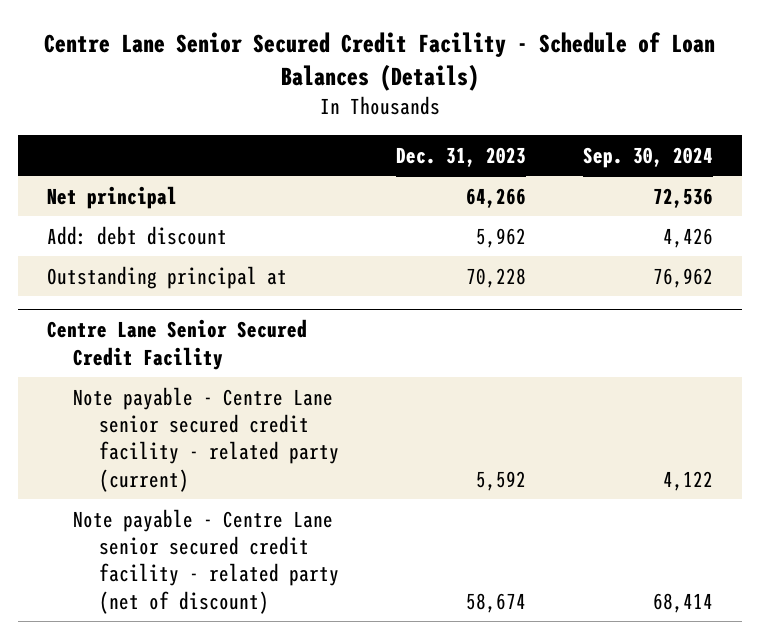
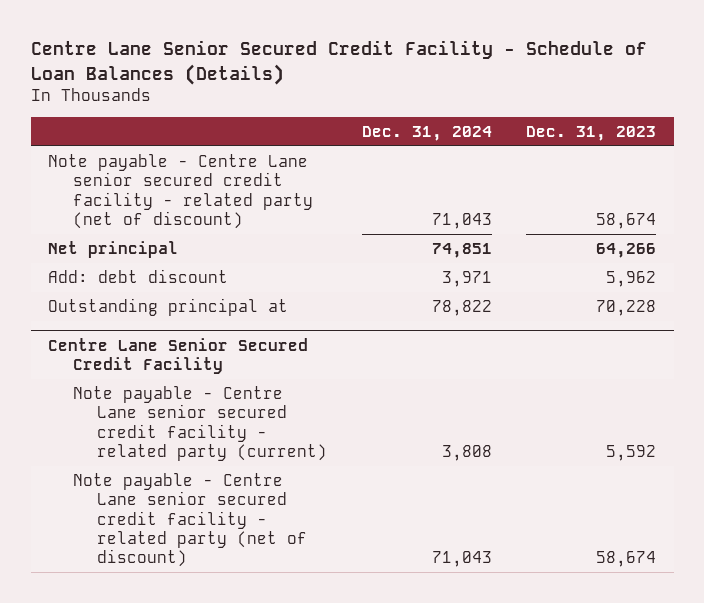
- | Dec. 31, 2023 | Sep. 30, 2024
+ | Dec. 31, 2024 | Dec. 31, 2023
+ Note payable - Centre Lane senior secured credit facility - related party (net of discount) | 71,043 | 58,674

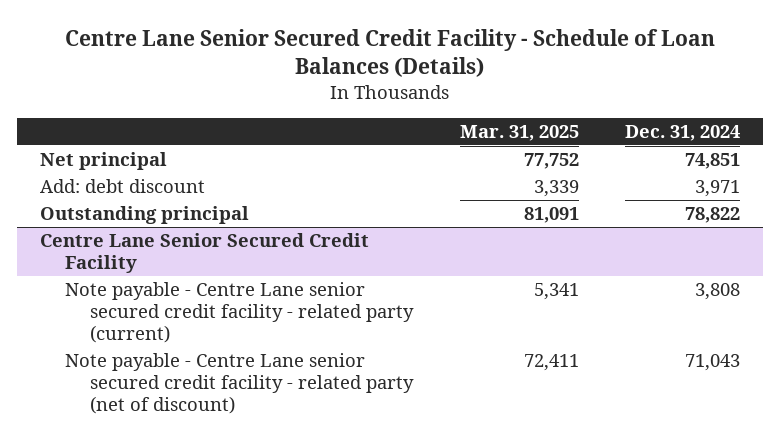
- | Dec. 31, 2024 | Dec. 31, 2023
+ | Mar. 31, 2025 | Dec. 31, 2024
- Note payable - Centre Lane senior secured credit facility - related party (net of discount) | 71,043 | 58,674
- Outstanding principal at | 78,822 | 70,228
+ Outstanding principal | 81,091 | 78,822

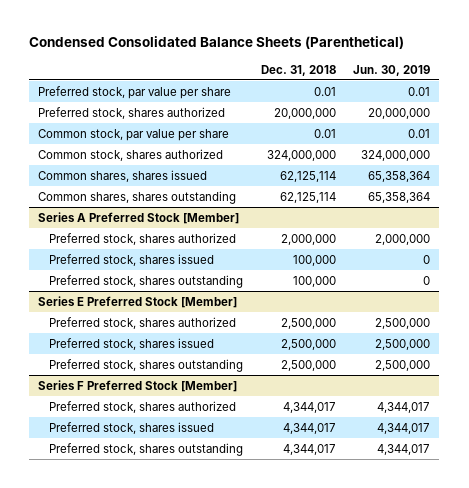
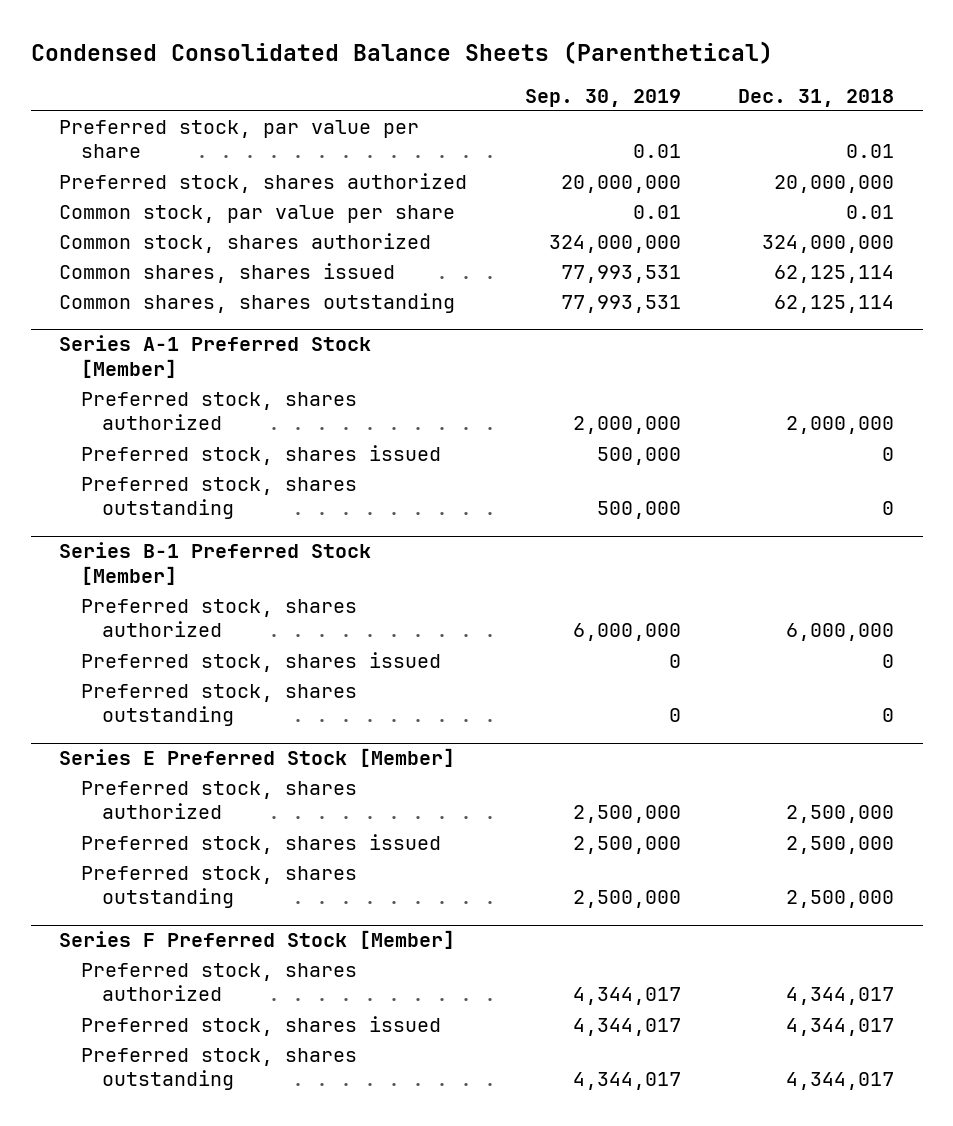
- | Dec. 31, 2018 | Jun. 30, 2019
+ | Sep. 30, 2019 | Dec. 31, 2018
- Series A Preferred Stock [Member]
+ Series A-1 Preferred Stock [Member]
- Preferred stock, shares issued | 100,000 | 0
- Preferred stock, shares outstanding | 100,000 | 0
+ Preferred stock, shares issued | 500,000 | 0
+ Preferred stock, shares outstanding | 500,000 | 0
+ Series B-1 Preferred Stock [Member]
+ Preferred stock, shares authorized | 6,000,000 | 6,000,000
+ Preferred stock, shares issued | 0 | 0
+ Preferred stock, shares outstanding | 0 | 0

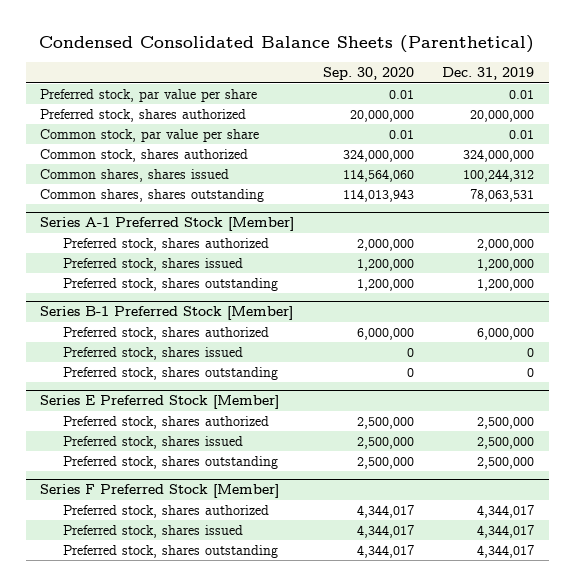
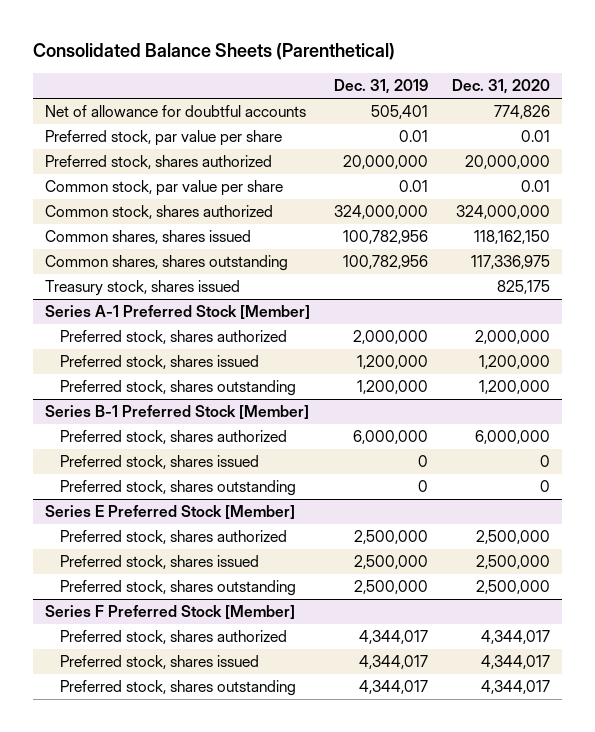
- Condensed Consolidated Balance Sheets (Parenthetical)
+ Consolidated Balance Sheets (Parenthetical)
- | Sep. 30, 2020 | Dec. 31, 2019
+ | Dec. 31, 2019 | Dec. 31, 2020
+ Net of allowance for doubtful accounts | 505,401 | 774,826
- Common shares, shares issued | 114,564,060 | 100,244,312
- Common shares, shares outstanding | 114,013,943 | 78,063,531
+ Common shares, shares issued | 100,782,956 | 118,162,150
+ Common shares, shares outstanding | 100,782,956 | 117,336,975
+ Treasury stock, shares issued | | 825,175

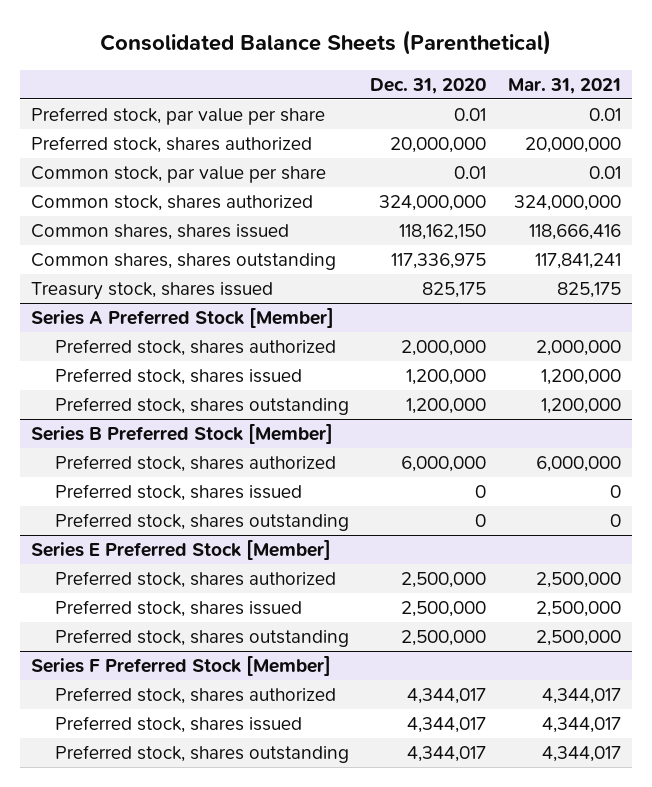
- | Dec. 31, 2019 | Dec. 31, 2020
+ | Dec. 31, 2020 | Mar. 31, 2021
- Net of allowance for doubtful accounts | 505,401 | 774,826
- Series A-1 Preferred Stock [Member]
+ Series A Preferred Stock [Member]
- Series B-1 Preferred Stock [Member]
+ Series B Preferred Stock [Member]

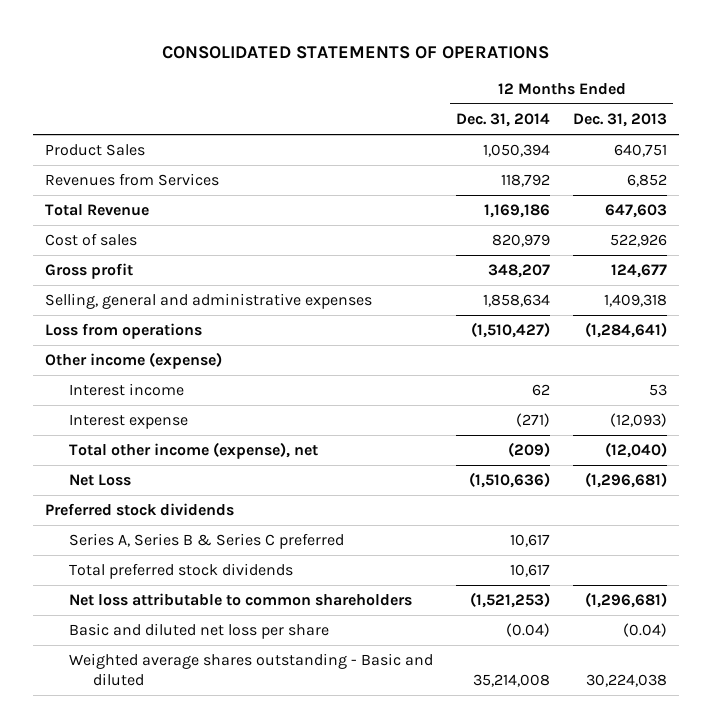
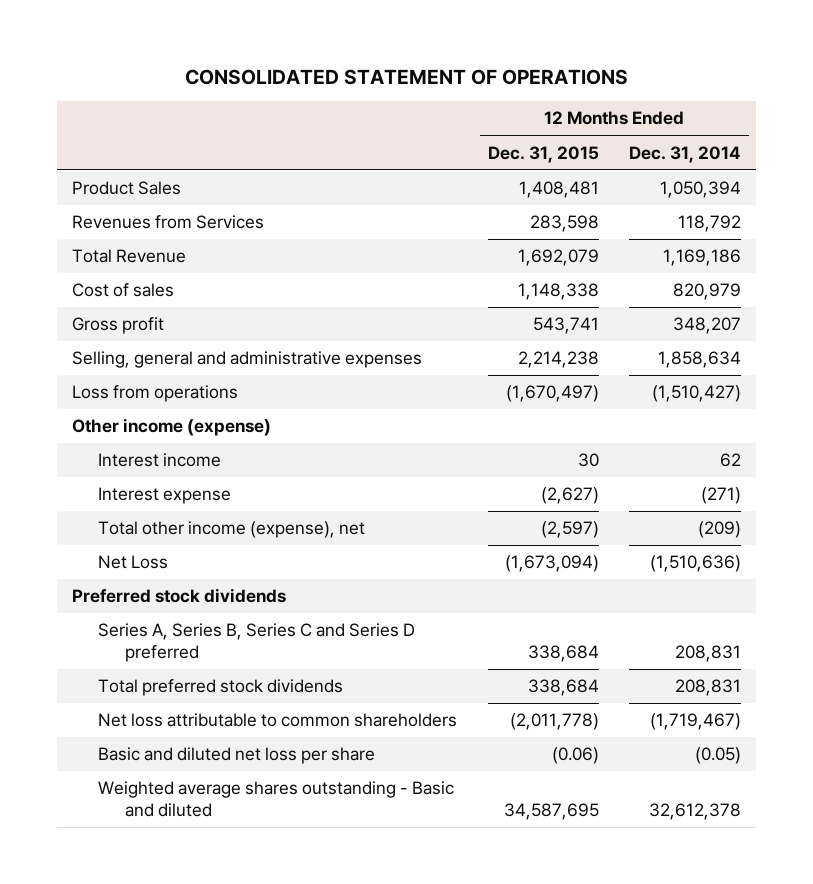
- CONSOLIDATED STATEMENTS OF OPERATIONS
+ CONSOLIDATED STATEMENT OF OPERATIONS
- | 12 Months Ended Dec. 31, 2014 | 12 Months Ended Dec. 31, 2013
+ | 12 Months Ended Dec. 31, 2015 | 12 Months Ended Dec. 31, 2014
- Series A, Series B & Series C preferred | 10,617 |
- Total preferred stock dividends | 10,617 |
- Net loss attributable to common shareholders | (1,521,253) | (1,296,681)
- Basic and diluted net loss per share | (0.04) | (0.04)
- Weighted average shares outstanding - Basic and diluted | 35,214,008 | 30,224,038
+ Series A, Series B, Series C and Series D preferred | 338,684 | 208,831
+ Total preferred stock dividends | 338,684 | 208,831
+ Net loss attributable to common shareholders | (2,011,778) | (1,719,467)
+ Basic and diluted net loss per share | (0.06) | (0.05)
+ Weighted average shares outstanding - Basic and diluted | 34,587,695 | 32,612,378

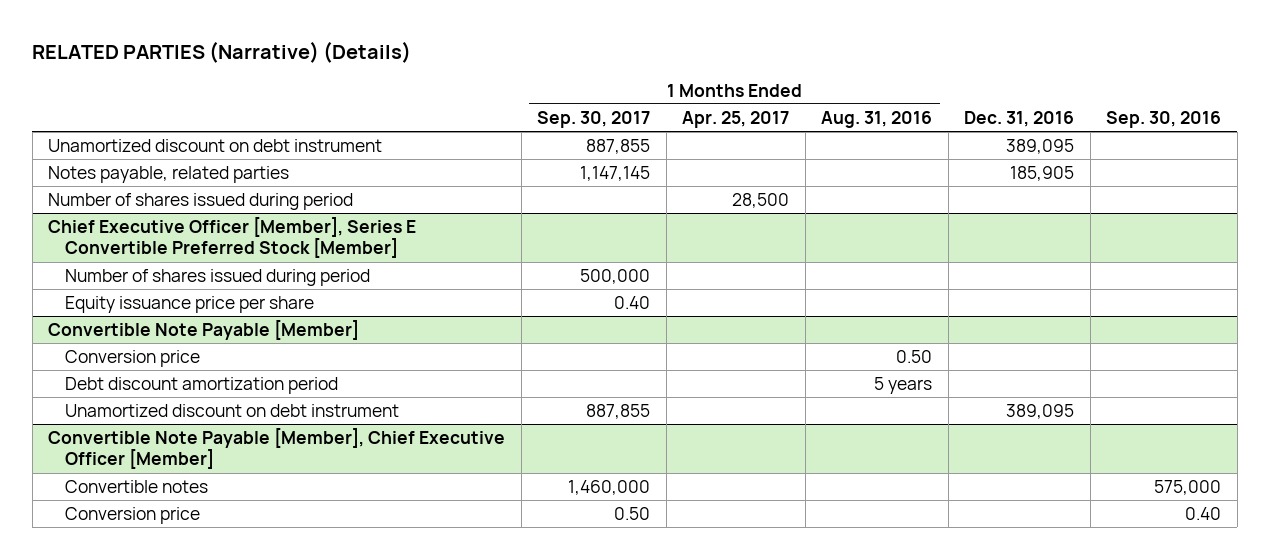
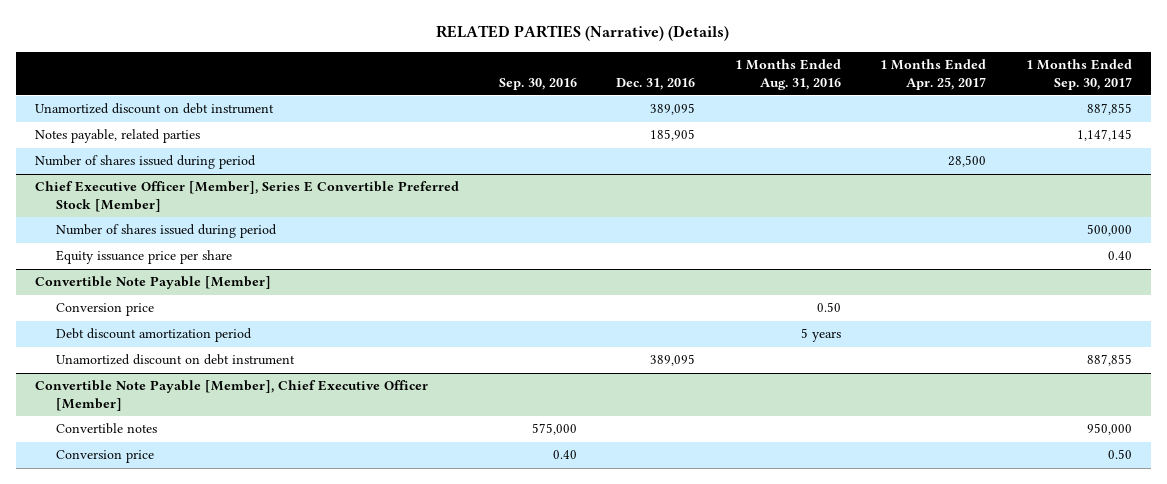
- | 1 Months Ended Sep. 30, 2017 | 1 Months Ended Apr. 25, 2017 | 1 Months Ended Aug. 31, 2016 | Dec. 31, 2016 | Sep. 30, 2016
+ | Sep. 30, 2016 | Dec. 31, 2016 | 1 Months Ended Aug. 31, 2016 | 1 Months Ended Apr. 25, 2017 | 1 Months Ended Sep. 30, 2017
@ Convertible Note Payable [Member], Chief Executive Officer [Member]
- Convertible notes | 1,460,000 | | | | 575,000
+ Convertible notes | 575,000 | | | | 950,000

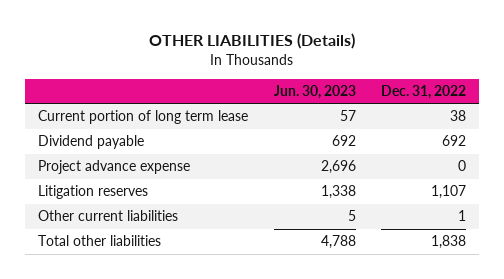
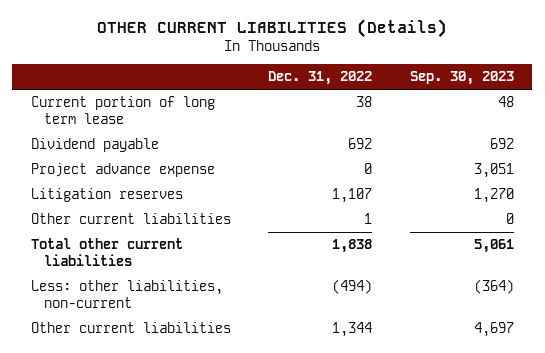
- OTHER LIABILITIES (Details)
+ OTHER CURRENT LIABILITIES (Details)
- | Jun. 30, 2023 | Dec. 31, 2022
+ | Dec. 31, 2022 | Sep. 30, 2023
- Total other liabilities | 4,788 | 1,838
+ Total other current liabilities | 1,838 | 5,061
+ Less: other liabilities, non-current | (494) | (364)
+ Other current liabilities | 1,344 | 4,697

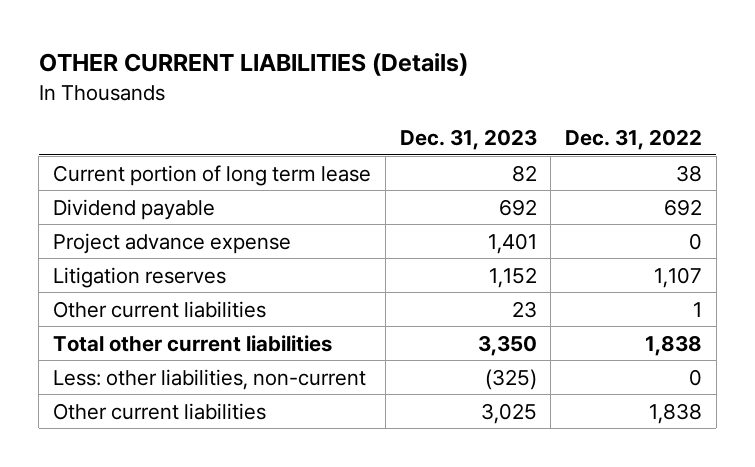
- | Dec. 31, 2022 | Sep. 30, 2023
+ | Dec. 31, 2023 | Dec. 31, 2022
- Less: other liabilities, non-current | (494) | (364)
- Other current liabilities | 1,344 | 4,697
+ Less: other liabilities, non-current | (325) | 0
+ Other current liabilities | 3,025 | 1,838

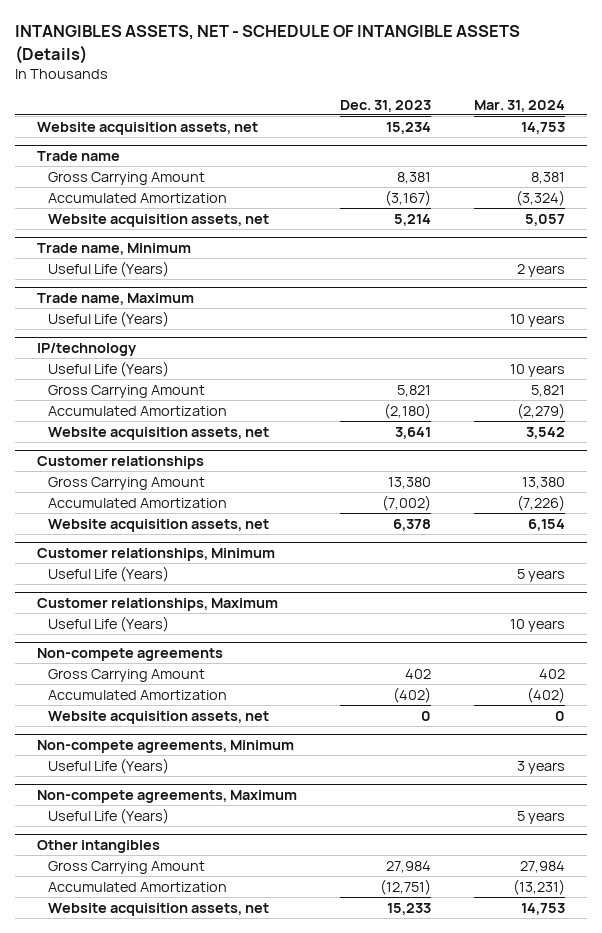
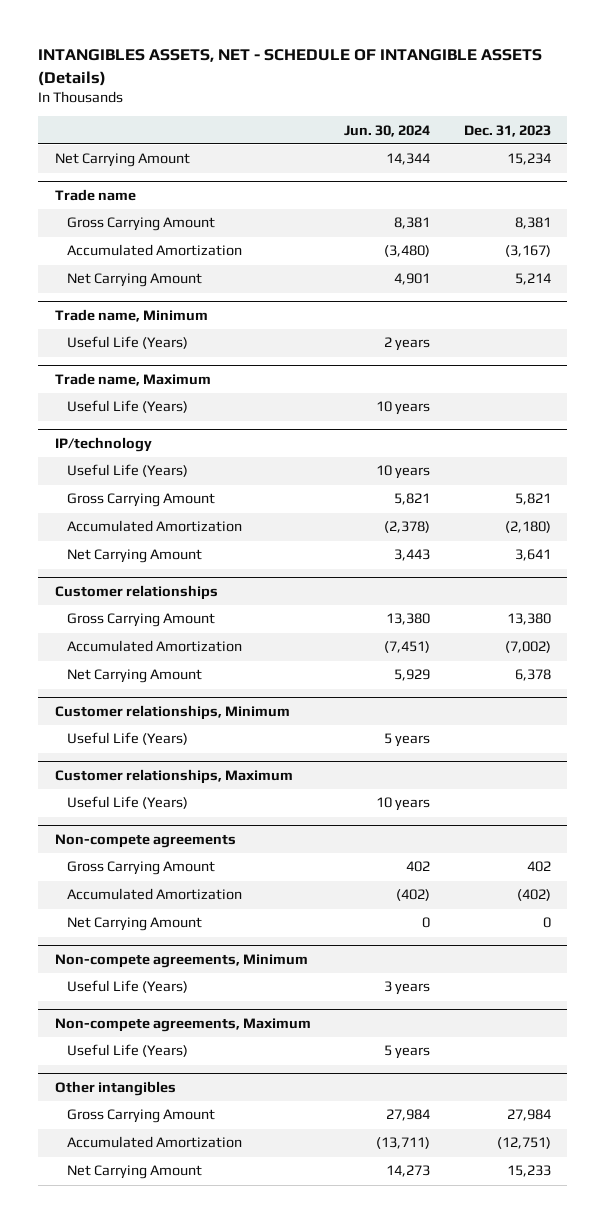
- | Dec. 31, 2023 | Mar. 31, 2024
+ | Jun. 30, 2024 | Dec. 31, 2023
- Website acquisition assets, net | 15,234 | 14,753
+ Net Carrying Amount | 14,344 | 15,234
@ Trade name
- Website acquisition assets, net | 5,214 | 5,057
+ Net Carrying Amount | 4,901 | 5,214
@ IP/technology
- Website acquisition assets, net | 3,641 | 3,542
+ Net Carrying Amount | 3,443 | 3,641
@ Customer relationships
- Website acquisition assets, net | 6,378 | 6,154
+ Net Carrying Amount | 5,929 | 6,378
@ Non-compete agreements
- Website acquisition assets, net | 0 | 0
+ Net Carrying Amount | 0 | 0
@ Other intangibles
- Website acquisition assets, net | 15,233 | 14,753
+ Net Carrying Amount | 14,273 | 15,233

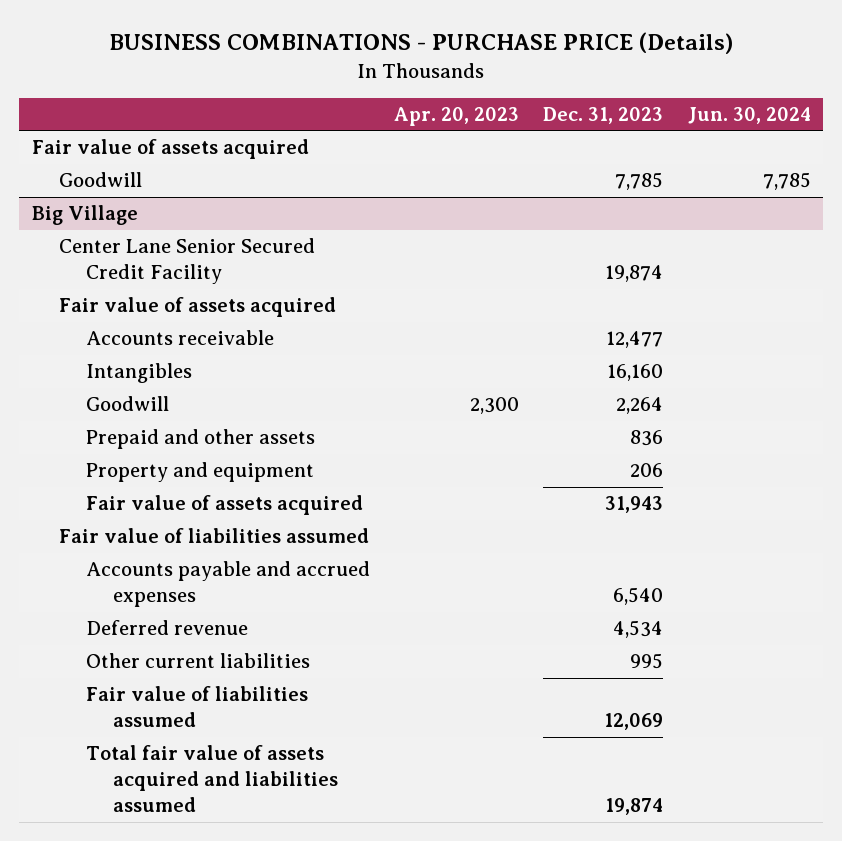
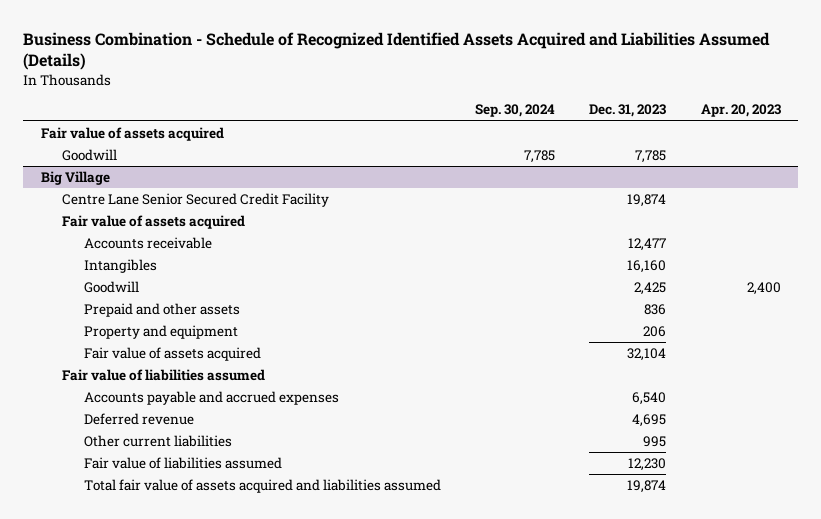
- BUSINESS COMBINATIONS - PURCHASE PRICE (Details)
+ Business Combination - Schedule of Recognized Identified Assets Acquired and Liabilities Assumed (Details)
- | Apr. 20, 2023 | Dec. 31, 2023 | Jun. 30, 2024
+ | Sep. 30, 2024 | Dec. 31, 2023 | Apr. 20, 2023
@ Big Village
- Center Lane Senior Secured Credit Facility | | 19,874 |
+ Centre Lane Senior Secured Credit Facility | | 19,874 |
- Goodwill | 2,300 | 2,264 |
+ Goodwill | | 2,425 | 2,400
- Fair value of assets acquired | | 31,943 |
+ Fair value of assets acquired | | 32,104 |
- Deferred revenue | | 4,534 |
+ Deferred revenue | | 4,695 |
- Fair value of liabilities assumed | | 12,069 |
+ Fair value of liabilities assumed | | 12,230 |

